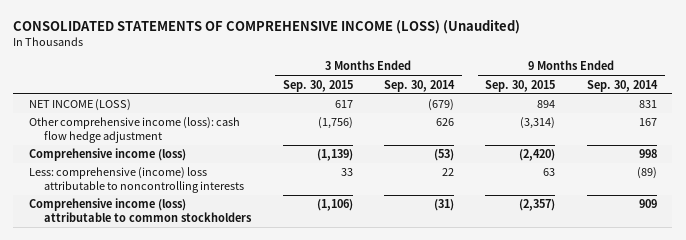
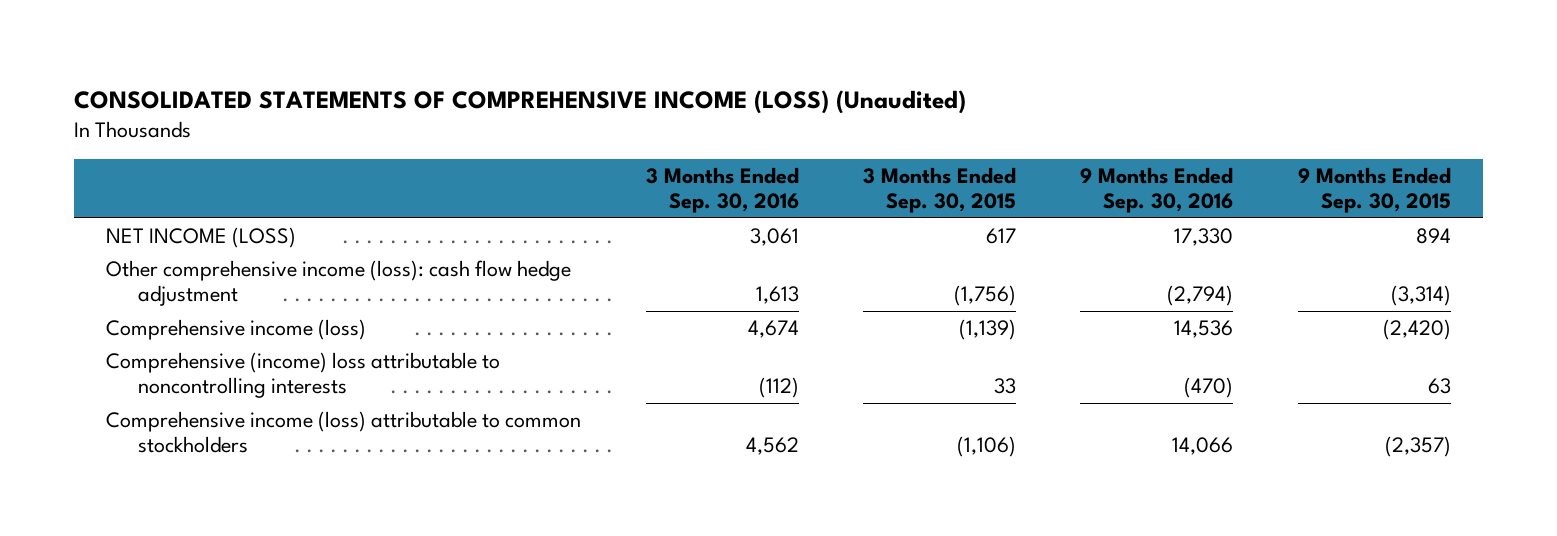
- | 3 Months Ended Sep. 30, 2015 | 3 Months Ended Sep. 30, 2014 | 9 Months Ended Sep. 30, 2015 | 9 Months Ended Sep. 30, 2014
+ | 3 Months Ended Sep. 30, 2016 | 3 Months Ended Sep. 30, 2015 | 9 Months Ended Sep. 30, 2016 | 9 Months Ended Sep. 30, 2015
- Less: comprehensive (income) loss attributable to noncontrolling interests | 33 | 22 | 63 | (89)
+ Comprehensive (income) loss attributable to noncontrolling interests | (112) | 33 | (470) | 63

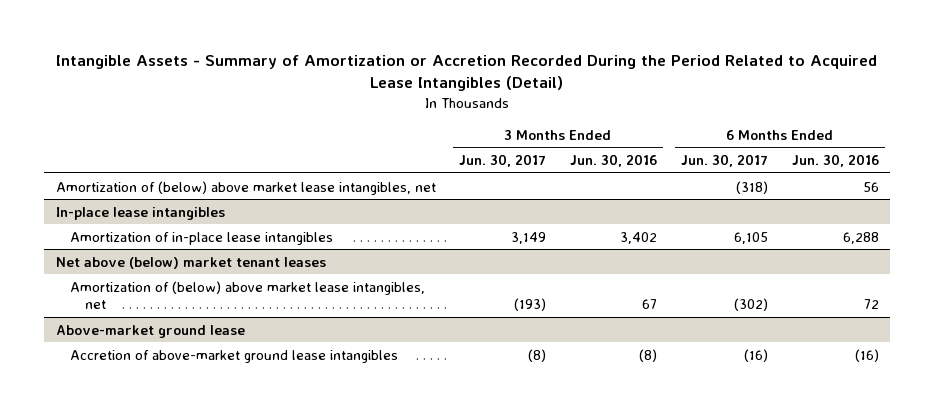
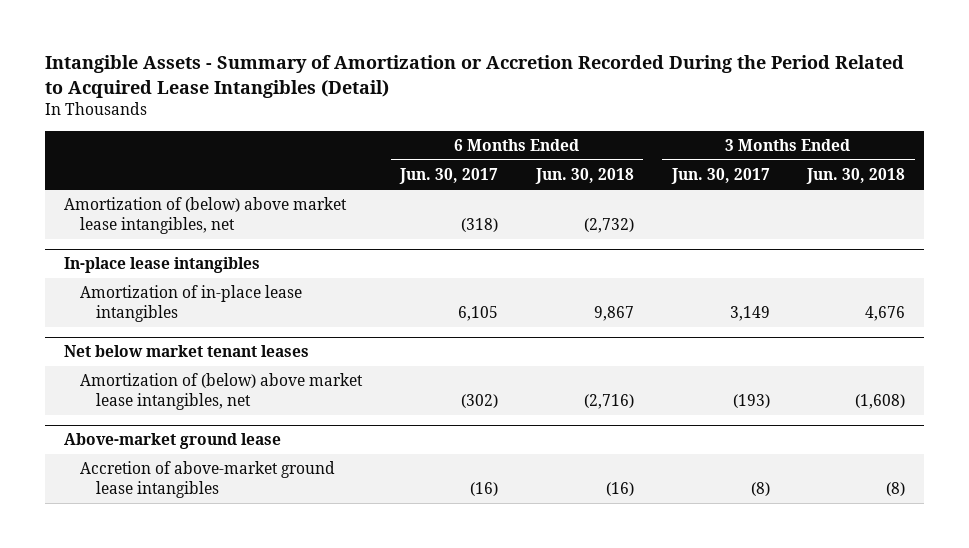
- | 3 Months Ended Jun. 30, 2017 | 3 Months Ended Jun. 30, 2016 | 6 Months Ended Jun. 30, 2017 | 6 Months Ended Jun. 30, 2016
+ | 6 Months Ended Jun. 30, 2017 | 6 Months Ended Jun. 30, 2018 | 3 Months Ended Jun. 30, 2017 | 3 Months Ended Jun. 30, 2018
- Net above (below) market tenant leases
+ Net below market tenant leases

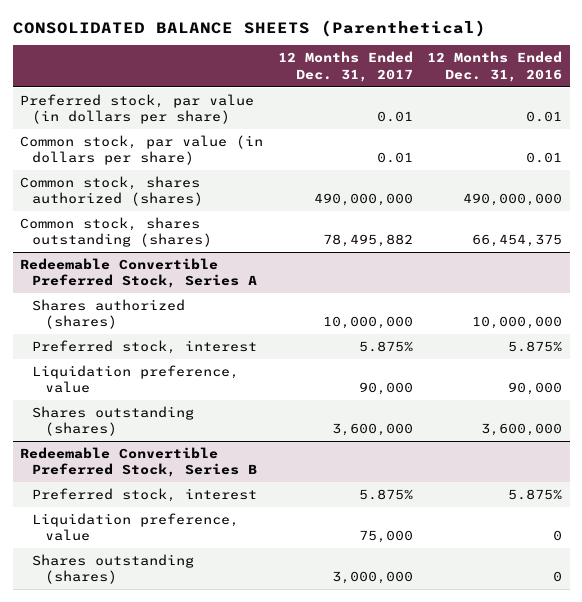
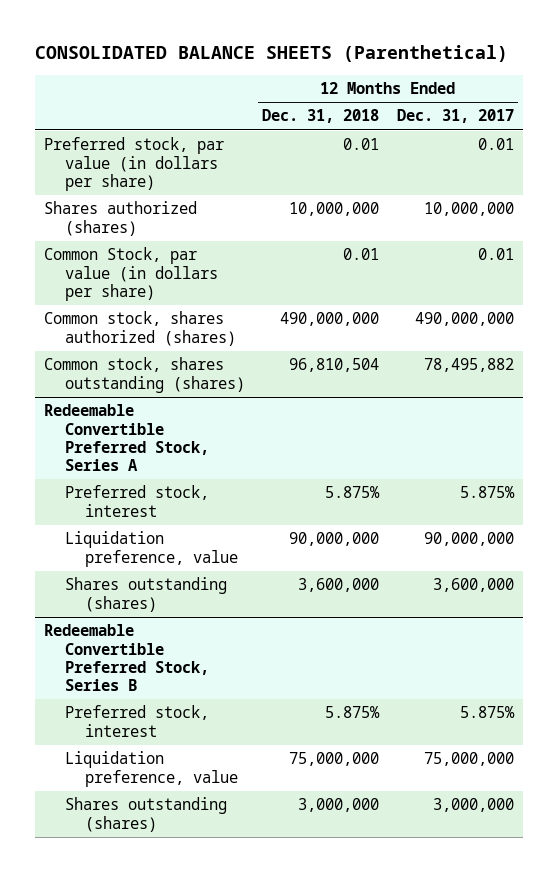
- | 12 Months Ended Dec. 31, 2017 | 12 Months Ended Dec. 31, 2016
+ | 12 Months Ended Dec. 31, 2018 | 12 Months Ended Dec. 31, 2017
- Common stock, par value (in dollars per share) | 0.01 | 0.01
+ Shares authorized (shares) | 10,000,000 | 10,000,000
+ Common Stock, par value (in dollars per share) | 0.01 | 0.01
@ Redeemable Convertible Preferred Stock, Series A
- Shares authorized (shares) | 10,000,000 | 10,000,000
- Liquidation preference, value | 90,000 | 90,000
+ Liquidation preference, value | 90,000,000 | 90,000,000
@ Redeemable Convertible Preferred Stock, Series B
- Liquidation preference, value | 75,000 | 0
+ Liquidation preference, value | 75,000,000 | 75,000,000

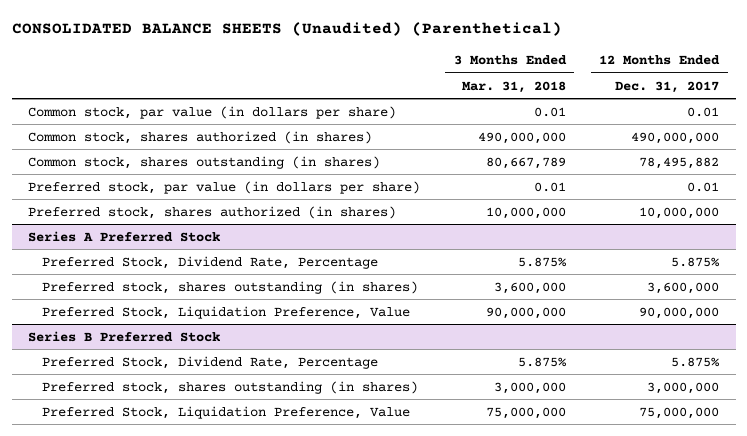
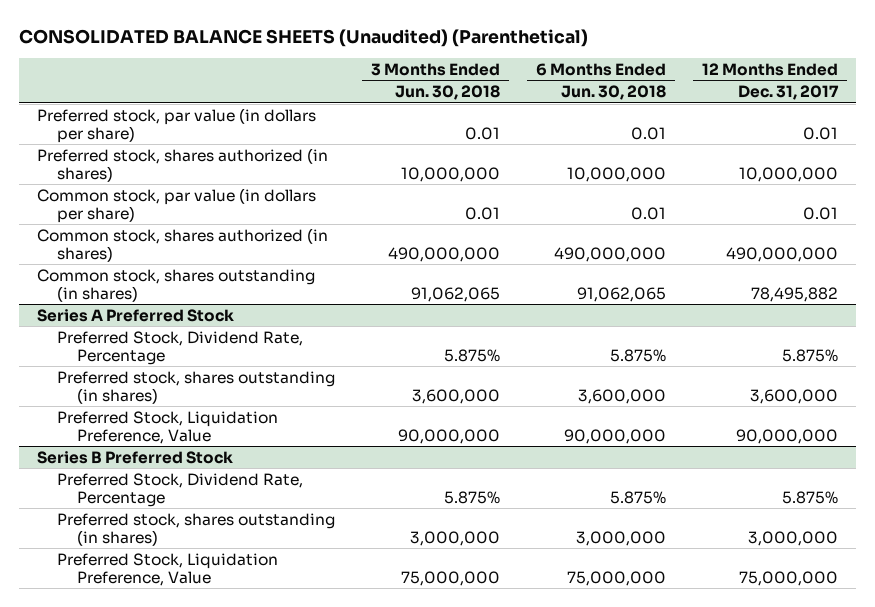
- | 3 Months Ended Mar. 31, 2018 | 12 Months Ended Dec. 31, 2017
+ | 3 Months Ended Jun. 30, 2018 | 6 Months Ended Jun. 30, 2018 | 12 Months Ended Dec. 31, 2017
moved up: Preferred stock, par value (in dollars per share) | 0.01 | 0.01 | 0.01
moved up: Preferred stock, shares authorized (in shares) | 10,000,000 | 10,000,000 | 10,000,000

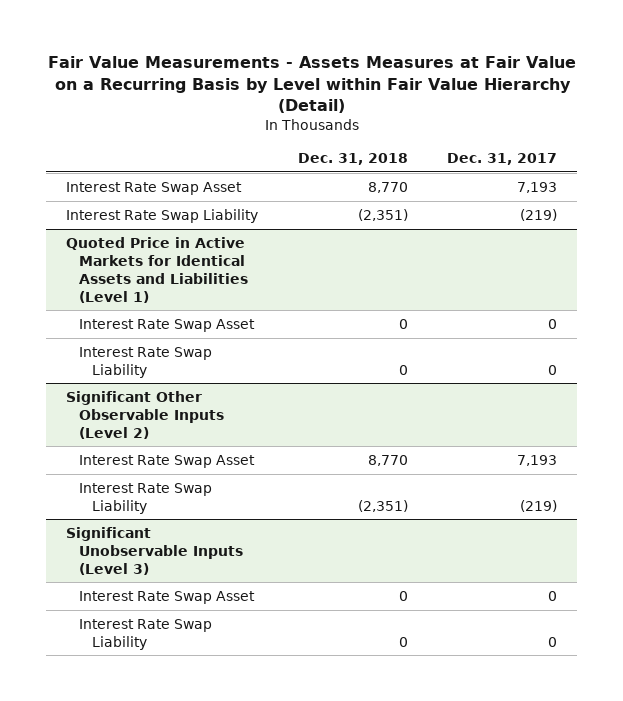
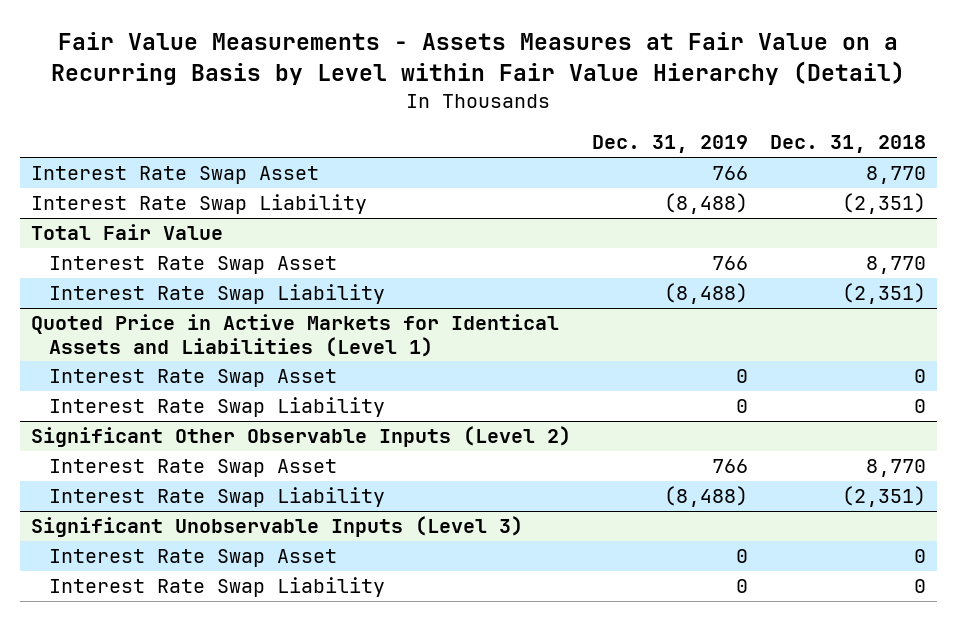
- | Dec. 31, 2018 | Dec. 31, 2017
+ | Dec. 31, 2019 | Dec. 31, 2018
+ Total Fair Value
+ Interest Rate Swap Asset | 766 | 8,770
+ Interest Rate Swap Liability | (8,488) | (2,351)

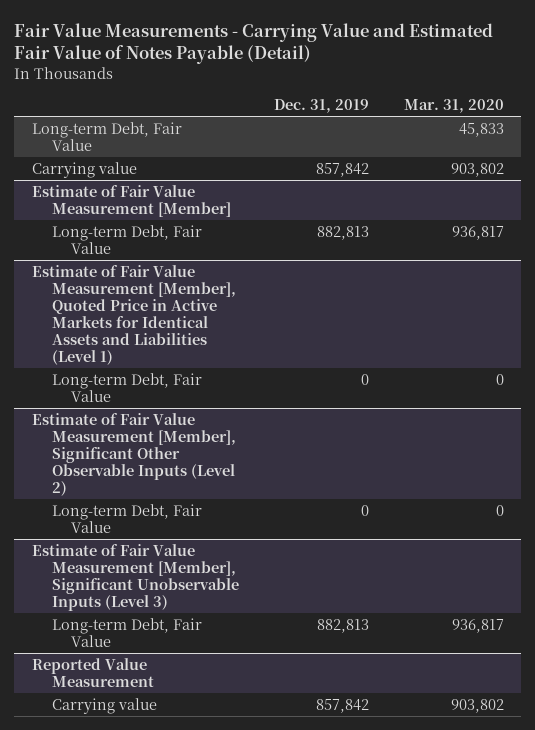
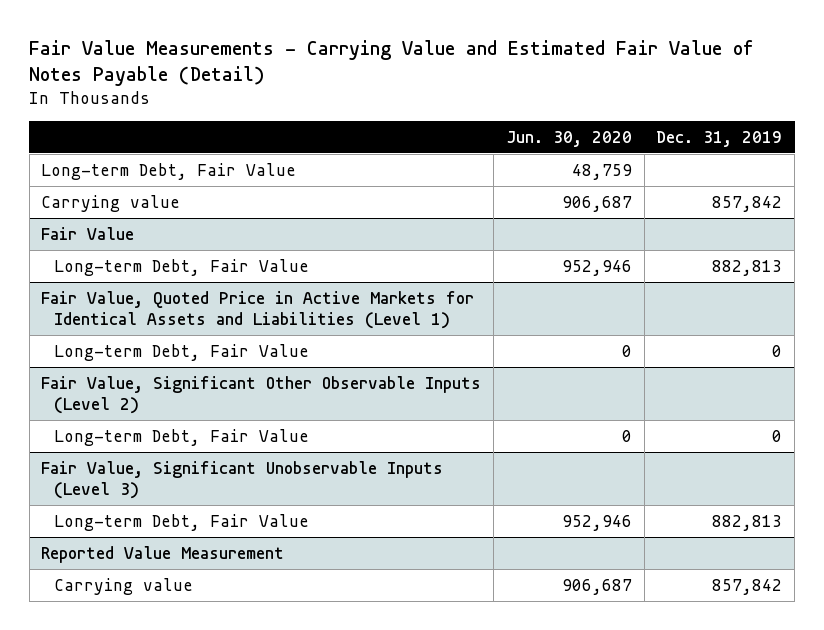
- | Dec. 31, 2019 | Mar. 31, 2020
+ | Jun. 30, 2020 | Dec. 31, 2019
- Estimate of Fair Value Measurement [Member]
+ Fair Value
- Estimate of Fair Value Measurement [Member], Quoted Price in Active Markets for Identical Assets and Liabilities (Level 1)
+ Fair Value, Quoted Price in Active Markets for Identical Assets and Liabilities (Level 1)
- Estimate of Fair Value Measurement [Member], Significant Other Observable Inputs (Level 2)
+ Fair Value, Significant Other Observable Inputs (Level 2)
- Estimate of Fair Value Measurement [Member], Significant Unobservable Inputs (Level 3)
+ Fair Value, Significant Unobservable Inputs (Level 3)

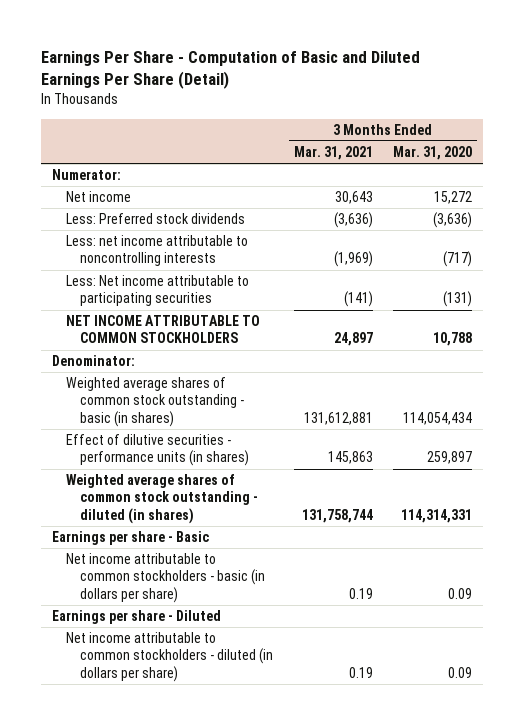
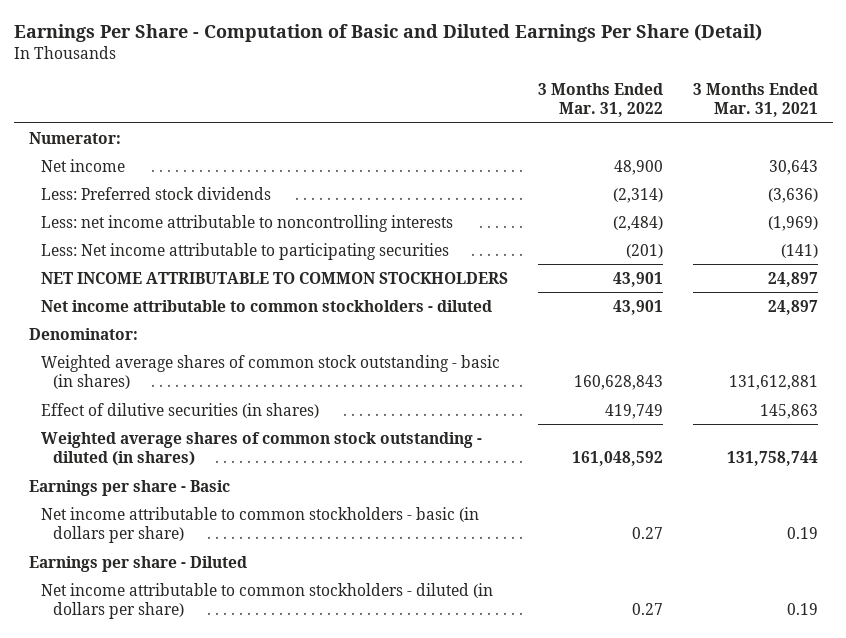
- | 3 Months Ended Mar. 31, 2021 | 3 Months Ended Mar. 31, 2020
+ | 3 Months Ended Mar. 31, 2022 | 3 Months Ended Mar. 31, 2021
+ Net income attributable to common stockholders - diluted | 43,901 | 24,897
- Effect of dilutive securities - performance units (in shares) | 145,863 | 259,897
+ Effect of dilutive securities (in shares) | 419,749 | 145,863

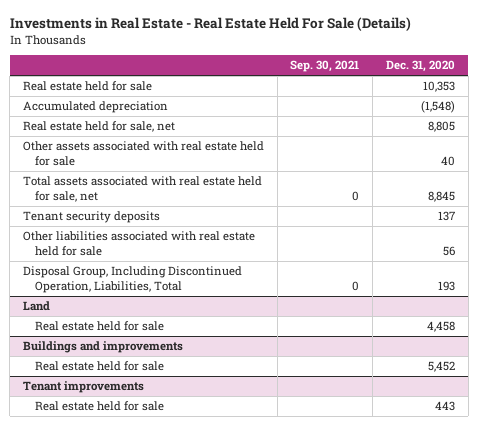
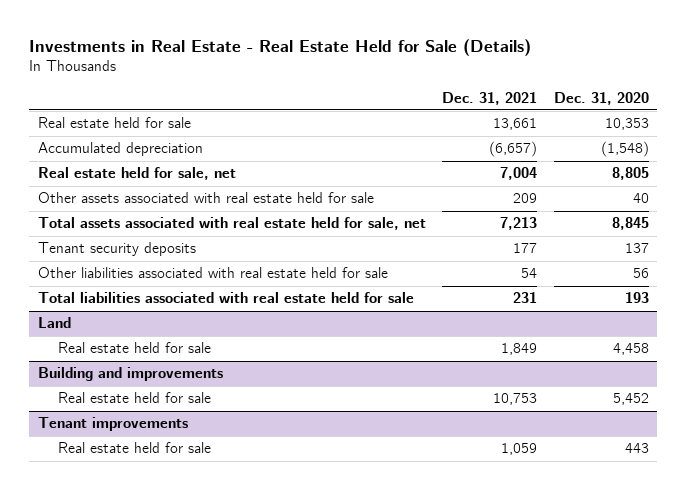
- Investments in Real Estate - Real Estate Held For Sale (Details)
+ Investments in Real Estate - Real Estate Held for Sale (Details)
- | Sep. 30, 2021 | Dec. 31, 2020
+ | Dec. 31, 2021 | Dec. 31, 2020
- Disposal Group, Including Discontinued Operation, Liabilities, Total | 0 | 193
+ Total liabilities associated with real estate held for sale | 231 | 193
- Buildings and improvements
+ Building and improvements

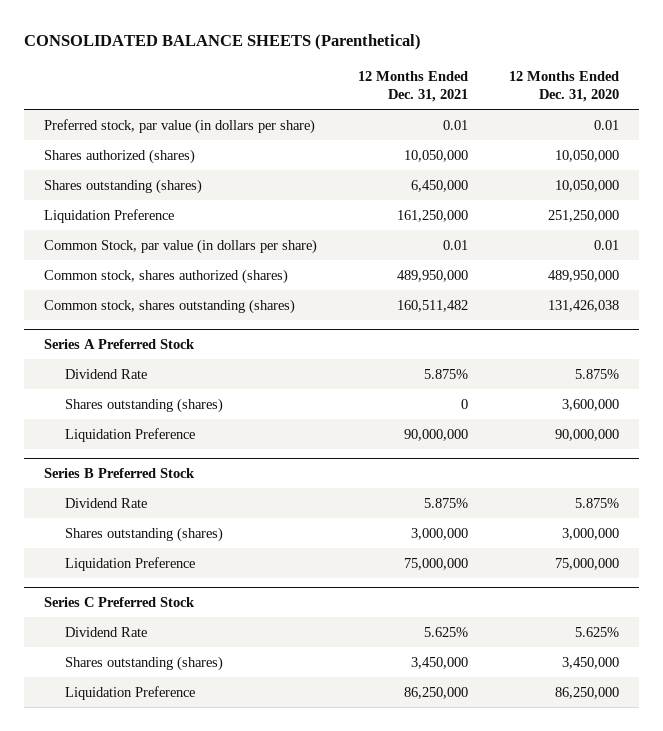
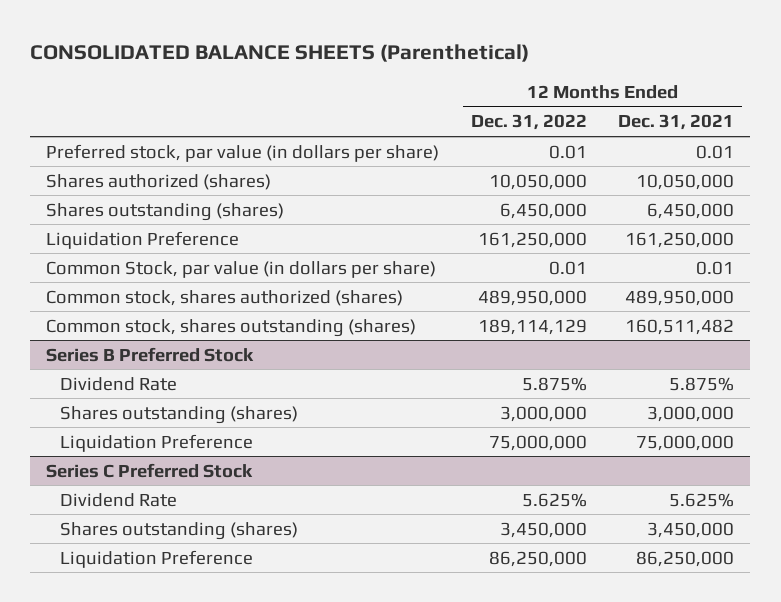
- | 12 Months Ended Dec. 31, 2021 | 12 Months Ended Dec. 31, 2020
+ | 12 Months Ended Dec. 31, 2022 | 12 Months Ended Dec. 31, 2021
- Series A Preferred Stock
- Dividend Rate | 5.875% | 5.875%
- Shares outstanding (shares) | 0 | 3,600,000
- Liquidation Preference | 90,000,000 | 90,000,000

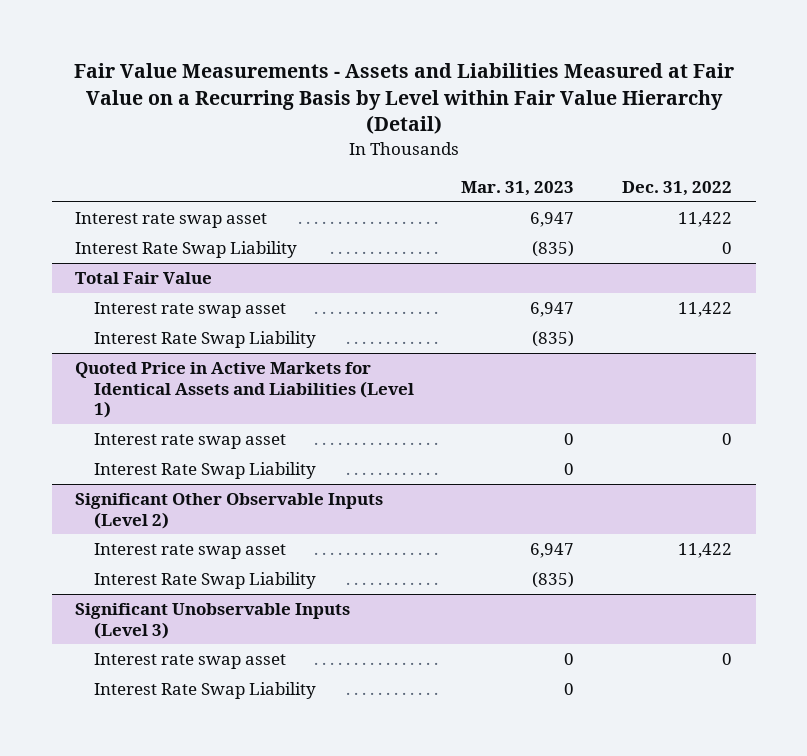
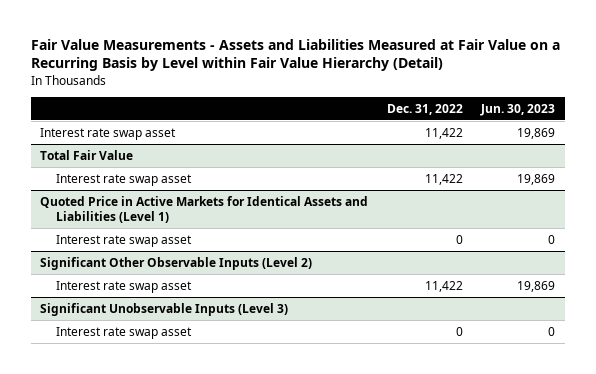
- | Mar. 31, 2023 | Dec. 31, 2022
+ | Dec. 31, 2022 | Jun. 30, 2023
- Interest Rate Swap Liability | (835) | 0
@ Total Fair Value
- Interest Rate Swap Liability | (835) |
@ Quoted Price in Active Markets for Identical Assets and Liabilities (Level 1)
- Interest Rate Swap Liability | 0 |
@ Significant Other Observable Inputs (Level 2)
- Interest Rate Swap Liability | (835) |
@ Significant Unobservable Inputs (Level 3)
- Interest Rate Swap Liability | 0 |

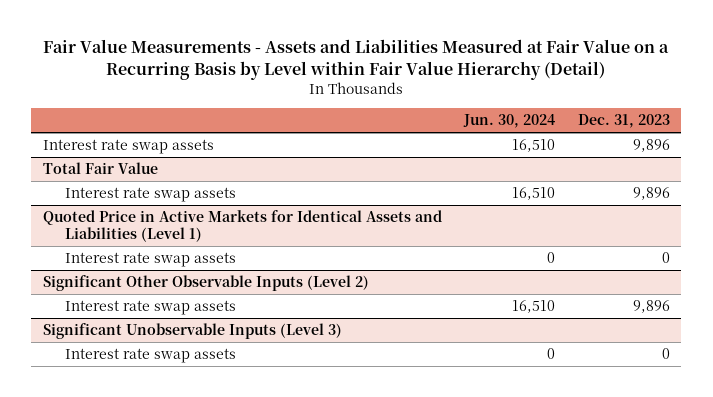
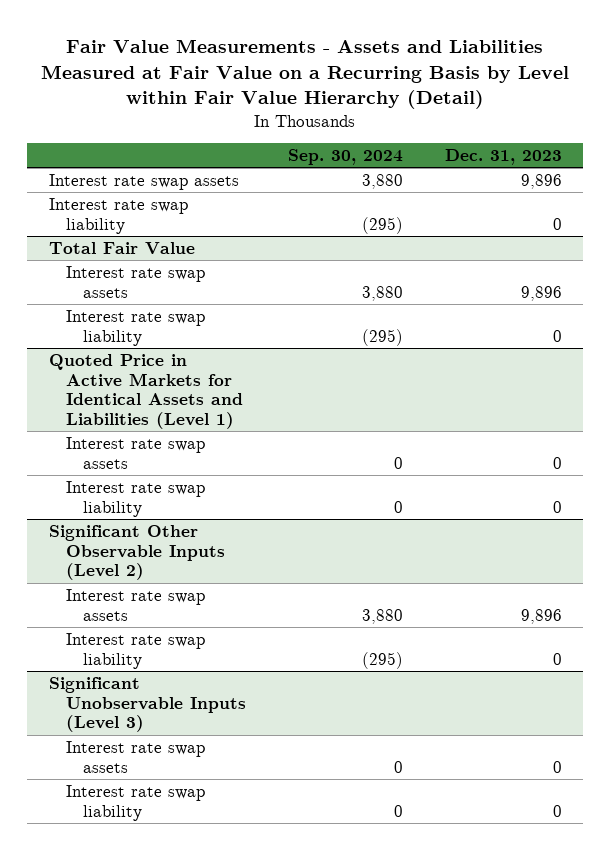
- | Jun. 30, 2024 | Dec. 31, 2023
+ | Sep. 30, 2024 | Dec. 31, 2023
+ Interest rate swap liability | (295) | 0
@ Total Fair Value
+ Interest rate swap liability | (295) | 0
@ Quoted Price in Active Markets for Identical Assets and Liabilities (Level 1)
+ Interest rate swap liability | 0 | 0
@ Significant Other Observable Inputs (Level 2)
+ Interest rate swap liability | (295) | 0
@ Significant Unobservable Inputs (Level 3)
+ Interest rate swap liability | 0 | 0

